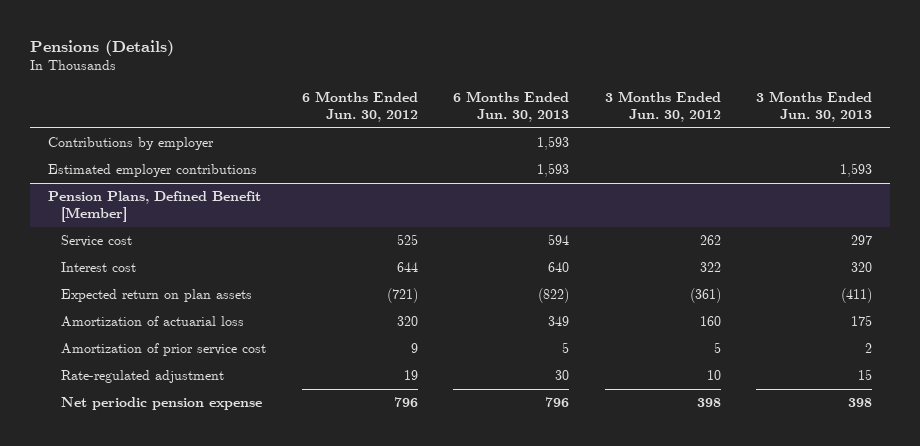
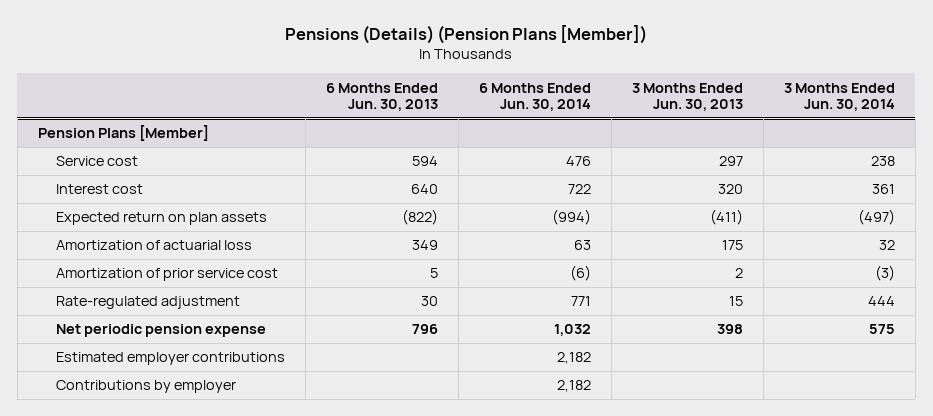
- Pensions (Details)
+ Pensions (Details) (Pension Plans [Member])
- | 6 Months Ended Jun. 30, 2012 | 6 Months Ended Jun. 30, 2013 | 3 Months Ended Jun. 30, 2012 | 3 Months Ended Jun. 30, 2013
+ | 6 Months Ended Jun. 30, 2013 | 6 Months Ended Jun. 30, 2014 | 3 Months Ended Jun. 30, 2013 | 3 Months Ended Jun. 30, 2014
- Contributions by employer | | 1,593 | |
- Estimated employer contributions | | 1,593 | | 1,593
- Pension Plans, Defined Benefit [Member]
+ Pension Plans [Member]
+ Estimated employer contributions | | 2,182 | |
+ Contributions by employer | | 2,182 | |

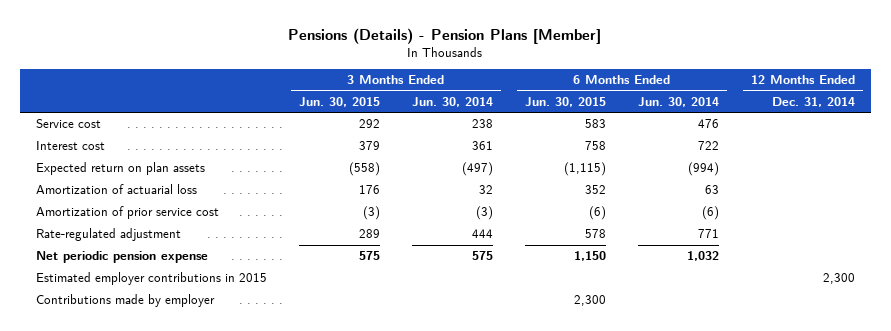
- Pensions (Details) (Pension Plans [Member])
+ Pensions (Details) - Pension Plans [Member]
- | 6 Months Ended Jun. 30, 2013 | 6 Months Ended Jun. 30, 2014 | 3 Months Ended Jun. 30, 2013 | 3 Months Ended Jun. 30, 2014
+ | 3 Months Ended Jun. 30, 2015 | 3 Months Ended Jun. 30, 2014 | 6 Months Ended Jun. 30, 2015 | 6 Months Ended Jun. 30, 2014 | 12 Months Ended Dec. 31, 2014
- Pension Plans [Member]
- Estimated employer contributions | | 2,182 | |
- Contributions by employer | | 2,182 | |
+ Estimated employer contributions in 2015 | | | | | 2,300
+ Contributions made by employer | | | 2,300 | |

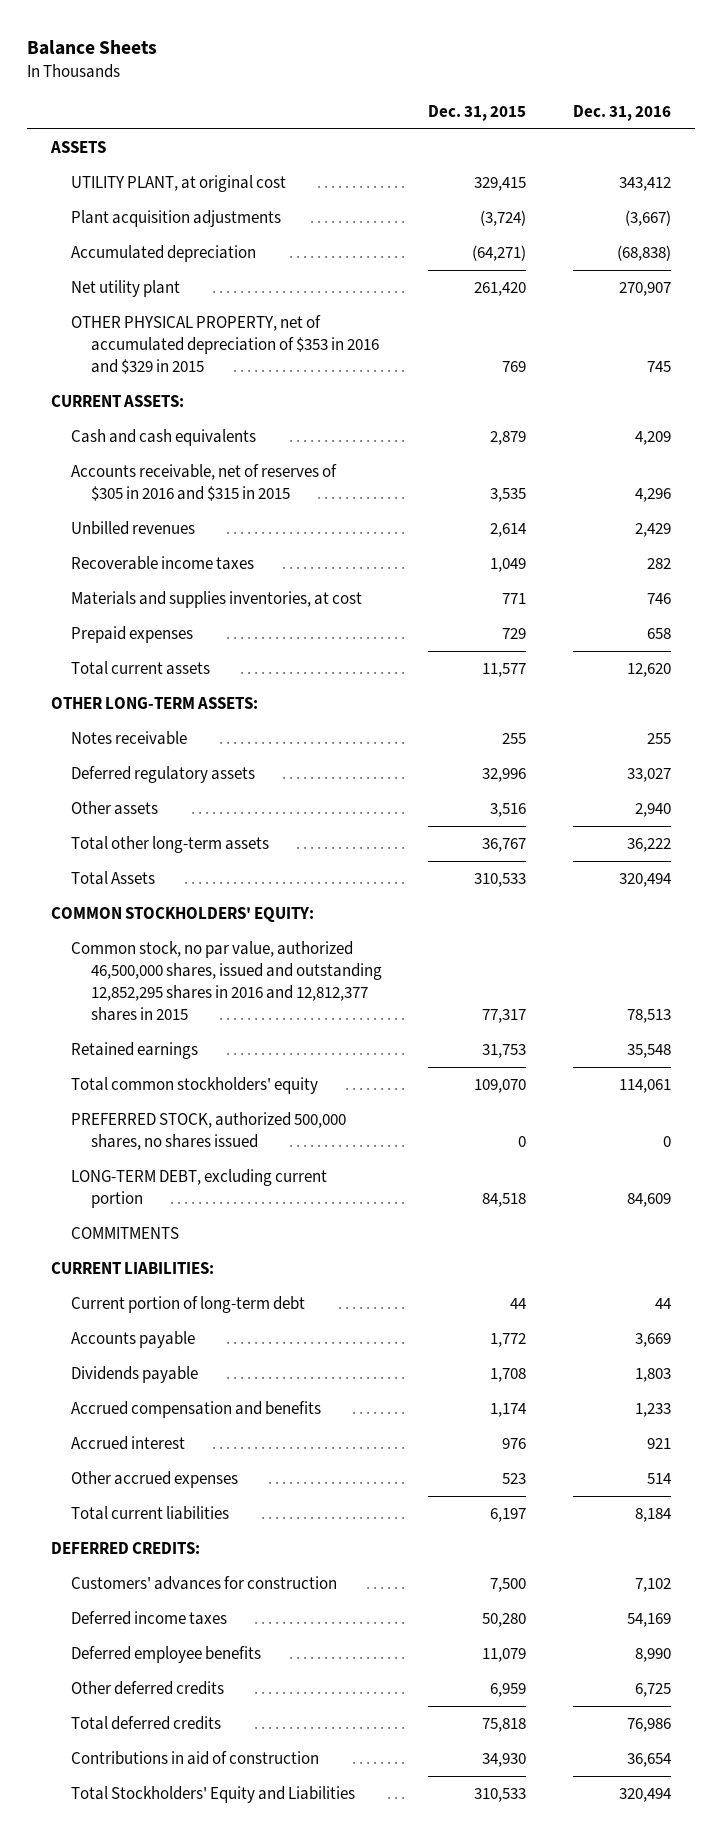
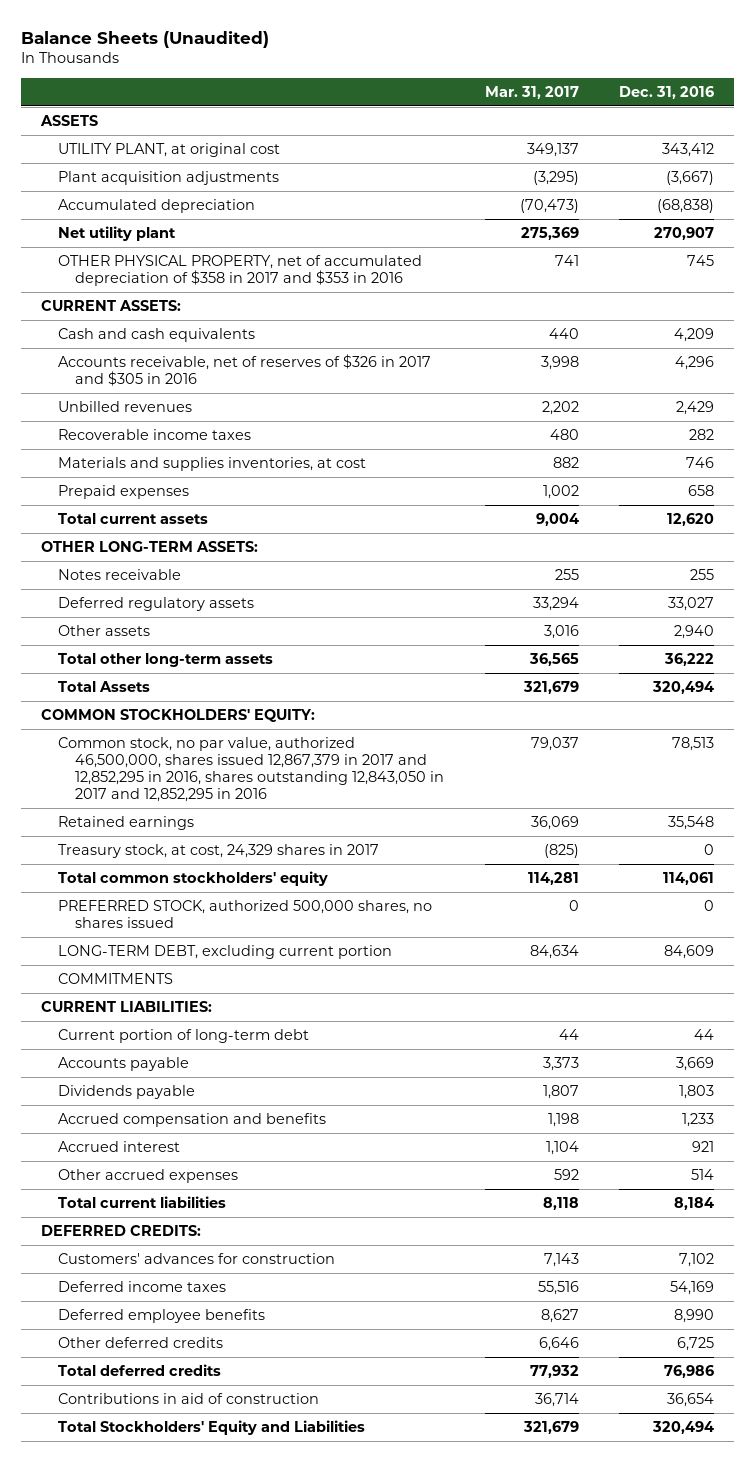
- Balance Sheets
+ Balance Sheets (Unaudited)
- | Dec. 31, 2015 | Dec. 31, 2016
+ | Mar. 31, 2017 | Dec. 31, 2016
- OTHER PHYSICAL PROPERTY, net of accumulated depreciation of $353 in 2016 and $329 in 2015 | 769 | 745
+ OTHER PHYSICAL PROPERTY, net of accumulated depreciation of $358 in 2017 and $353 in 2016 | 741 | 745
- Accounts receivable, net of reserves of $305 in 2016 and $315 in 2015 | 3,535 | 4,296
+ Accounts receivable, net of reserves of $326 in 2017 and $305 in 2016 | 3,998 | 4,296
- Common stock, no par value, authorized 46,500,000 shares, issued and outstanding 12,852,295 shares in 2016 and 12,812,377 shares in 2015 | 77,317 | 78,513
+ Common stock, no par value, authorized 46,500,000, shares issued 12,867,379 in 2017 and 12,852,295 in 2016, shares outstanding 12,843,050 in 2017 and 12,852,295 in 2016 | 79,037 | 78,513
+ Treasury stock, at cost, 24,329 shares in 2017 | (825) | 0

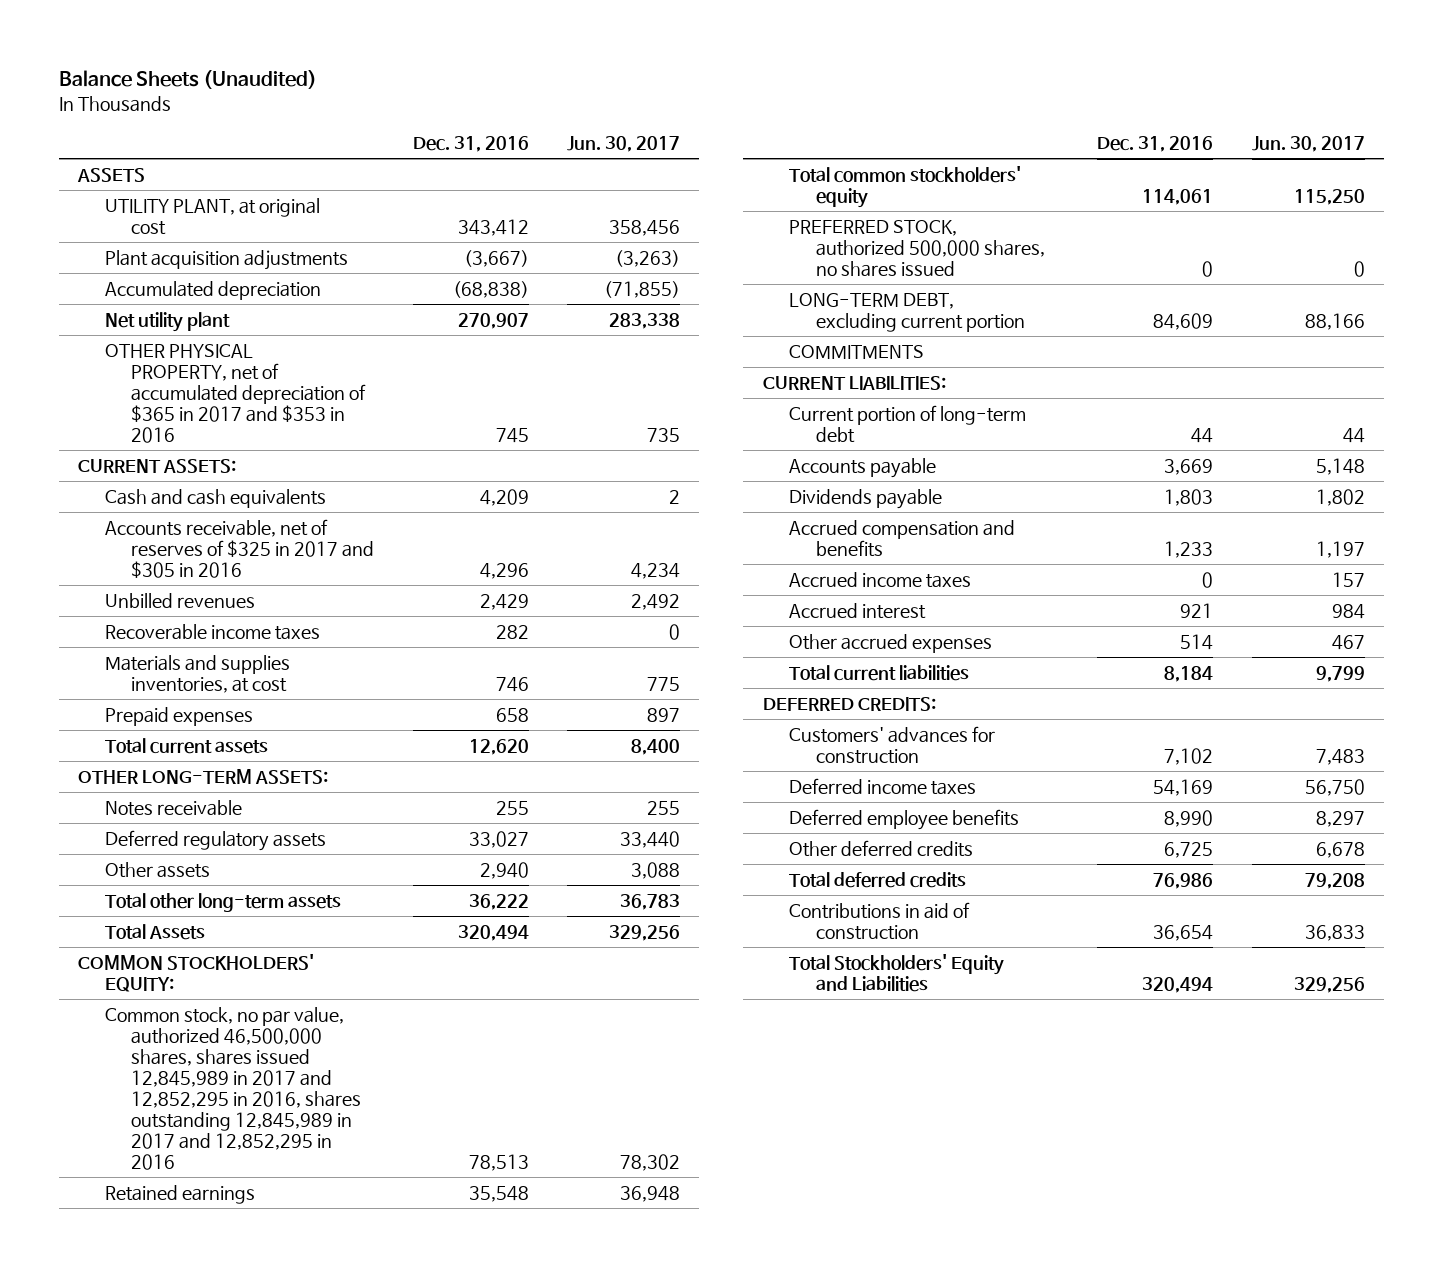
- | Mar. 31, 2017 | Dec. 31, 2016
+ | Dec. 31, 2016 | Jun. 30, 2017
- OTHER PHYSICAL PROPERTY, net of accumulated depreciation of $358 in 2017 and $353 in 2016 | 741 | 745
+ OTHER PHYSICAL PROPERTY, net of accumulated depreciation of $365 in 2017 and $353 in 2016 | 745 | 735
- Accounts receivable, net of reserves of $326 in 2017 and $305 in 2016 | 3,998 | 4,296
+ Accounts receivable, net of reserves of $325 in 2017 and $305 in 2016 | 4,296 | 4,234
- Common stock, no par value, authorized 46,500,000, shares issued 12,867,379 in 2017 and 12,852,295 in 2016, shares outstanding 12,843,050 in 2017 and 12,852,295 in 2016 | 79,037 | 78,513
+ Common stock, no par value, authorized 46,500,000 shares, shares issued 12,845,989 in 2017 and 12,852,295 in 2016, shares outstanding 12,845,989 in 2017 and 12,852,295 in 2016 | 78,513 | 78,302
- Treasury stock, at cost, 24,329 shares in 2017 | (825) | 0
+ Accrued income taxes | 0 | 157

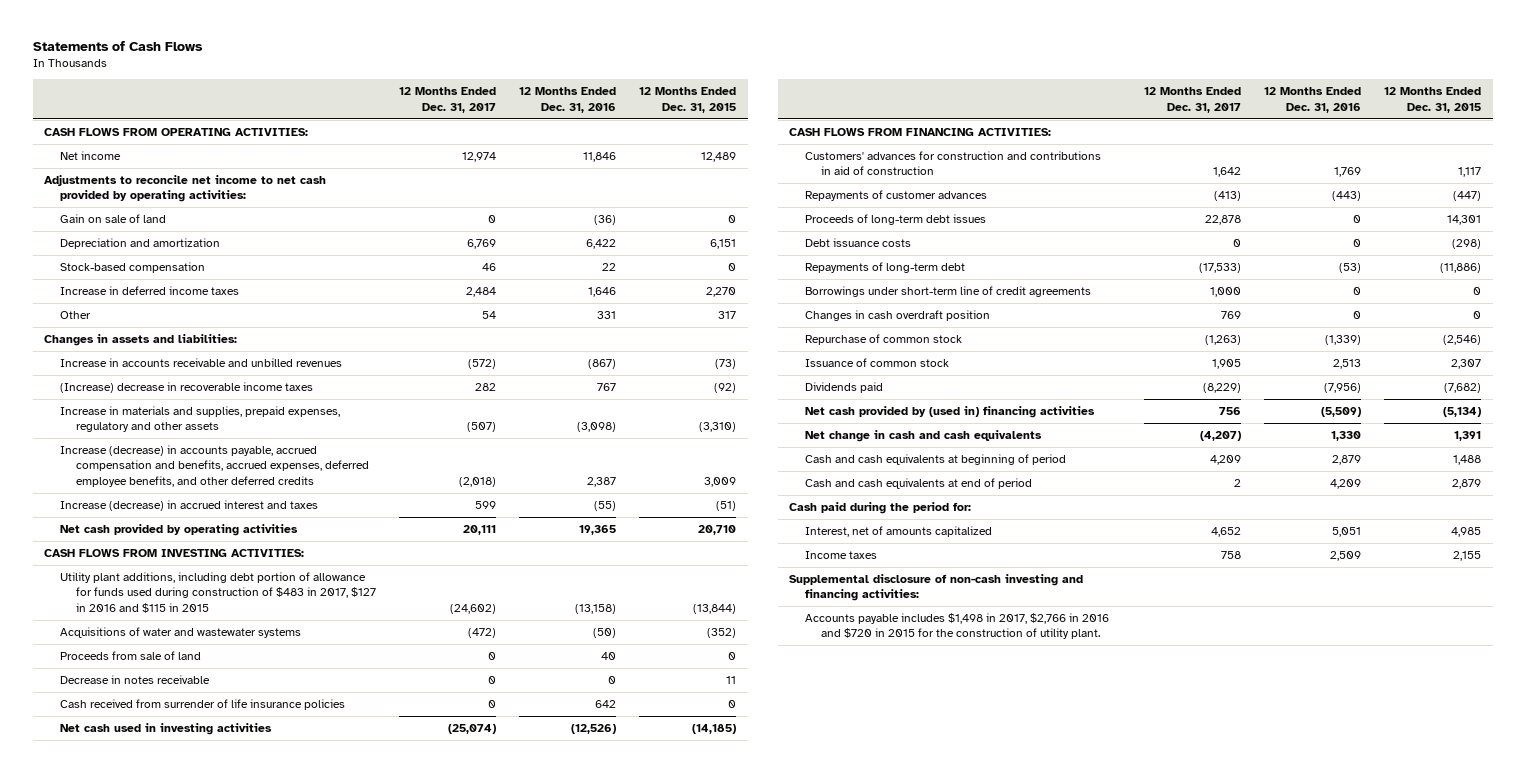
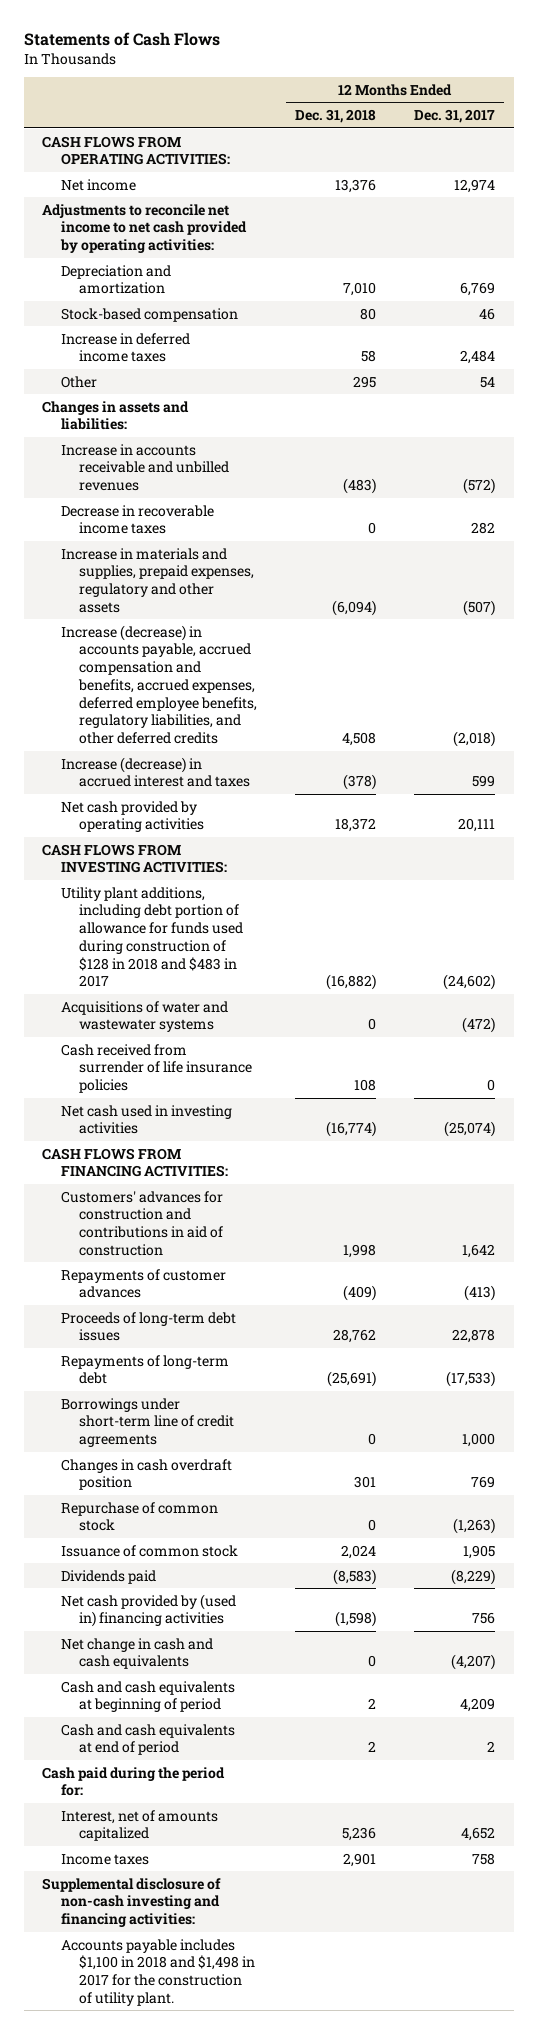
- | 12 Months Ended Dec. 31, 2017 | 12 Months Ended Dec. 31, 2016 | 12 Months Ended Dec. 31, 2015
+ | 12 Months Ended Dec. 31, 2018 | 12 Months Ended Dec. 31, 2017
- Gain on sale of land | 0 | (36) | 0
- (Increase) decrease in recoverable income taxes | 282 | 767 | (92)
+ Decrease in recoverable income taxes | 0 | 282
- Increase (decrease) in accounts payable, accrued compensation and benefits, accrued expenses, deferred employee benefits, and other deferred credits | (2,018) | 2,387 | 3,009
+ Increase (decrease) in accounts payable, accrued compensation and benefits, accrued expenses, deferred employee benefits, regulatory liabilities, and other deferred credits | 4,508 | (2,018)
- Utility plant additions, including debt portion of allowance for funds used during construction of $483 in 2017, $127 in 2016 and $115 in 2015 | (24,602) | (13,158) | (13,844)
+ Utility plant additions, including debt portion of allowance for funds used during construction of $128 in 2018 and $483 in 2017 | (16,882) | (24,602)
- Proceeds from sale of land | 0 | 40 | 0
- Decrease in notes receivable | 0 | 0 | 11
- Debt issuance costs | 0 | 0 | (298)
- Accounts payable includes $1,498 in 2017, $2,766 in 2016 and $720 in 2015 for the construction of utility plant.
+ Accounts payable includes $1,100 in 2018 and $1,498 in 2017 for the construction of utility plant.

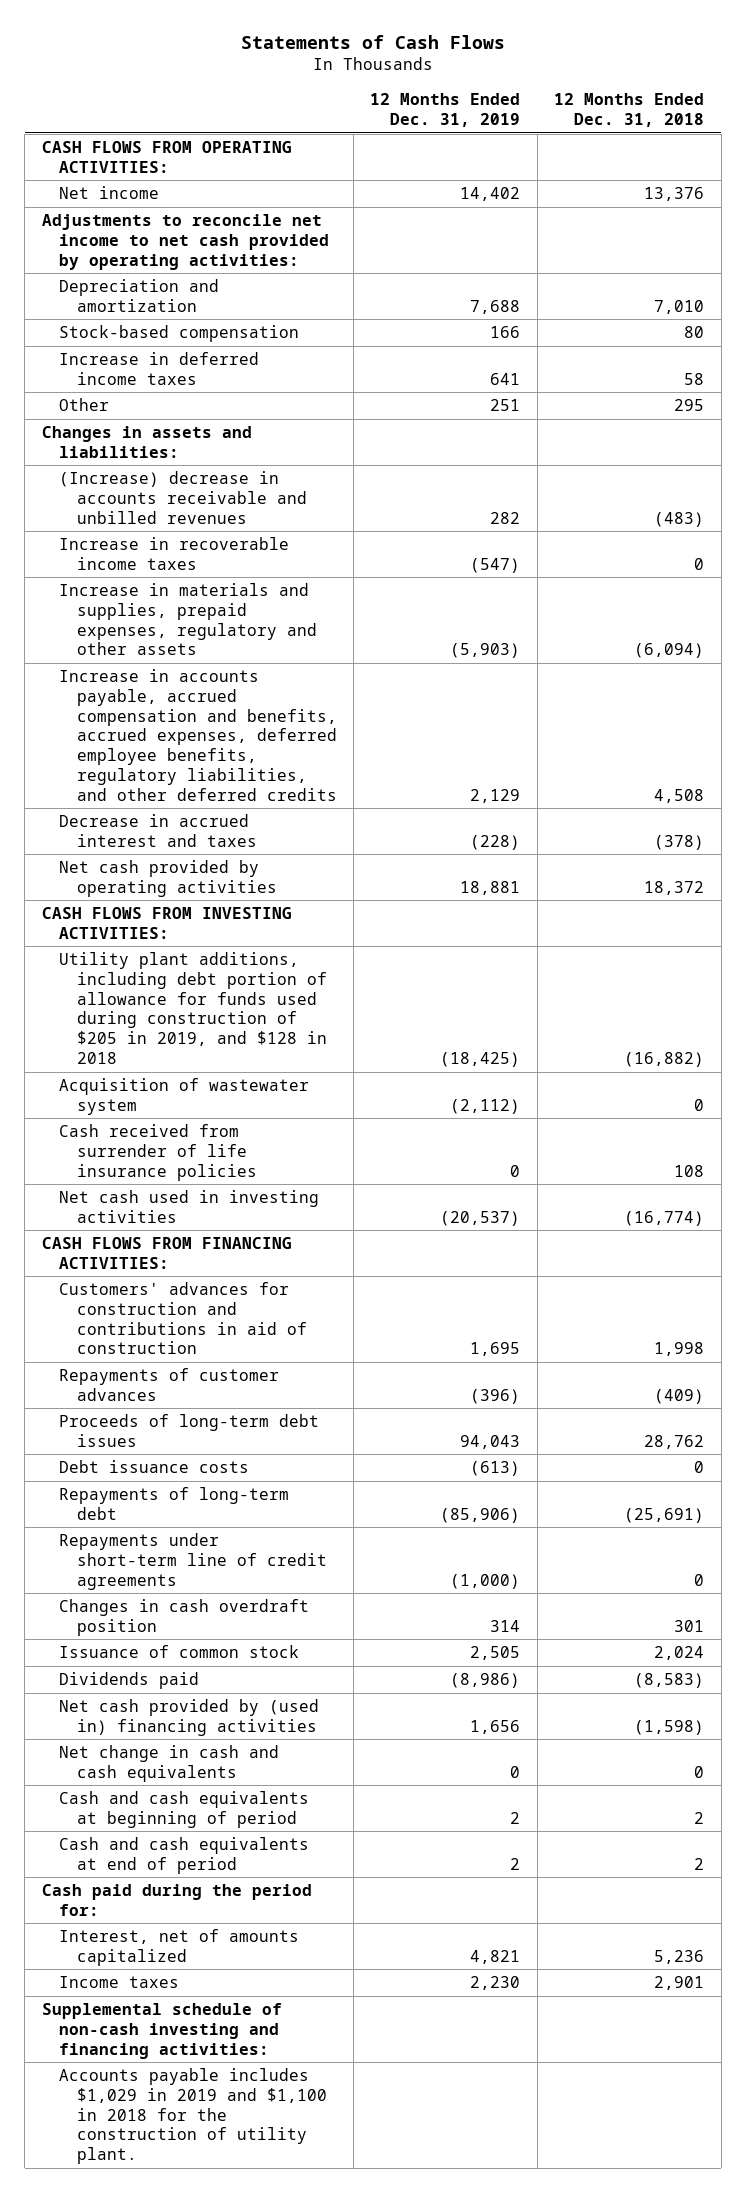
- | 12 Months Ended Dec. 31, 2018 | 12 Months Ended Dec. 31, 2017
+ | 12 Months Ended Dec. 31, 2019 | 12 Months Ended Dec. 31, 2018
- Increase in accounts receivable and unbilled revenues | (483) | (572)
- Decrease in recoverable income taxes | 0 | 282
+ (Increase) decrease in accounts receivable and unbilled revenues | 282 | (483)
+ Increase in recoverable income taxes | (547) | 0
- Increase (decrease) in accounts payable, accrued compensation and benefits, accrued expenses, deferred employee benefits, regulatory liabilities, and other deferred credits | 4,508 | (2,018)
- Increase (decrease) in accrued interest and taxes | (378) | 599
+ Increase in accounts payable, accrued compensation and benefits, accrued expenses, deferred employee benefits, regulatory liabilities, and other deferred credits | 2,129 | 4,508
+ Decrease in accrued interest and taxes | (228) | (378)
- Utility plant additions, including debt portion of allowance for funds used during construction of $128 in 2018 and $483 in 2017 | (16,882) | (24,602)
- Acquisitions of water and wastewater systems | 0 | (472)
+ Utility plant additions, including debt portion of allowance for funds used during construction of $205 in 2019, and $128 in 2018 | (18,425) | (16,882)
+ Acquisition of wastewater system | (2,112) | 0
+ Debt issuance costs | (613) | 0
- Borrowings under short-term line of credit agreements | 0 | 1,000
+ Repayments under short-term line of credit agreements | (1,000) | 0
- Repurchase of common stock | 0 | (1,263)
- Supplemental disclosure of non-cash investing and financing activities:
- Accounts payable includes $1,100 in 2018 and $1,498 in 2017 for the construction of utility plant.
+ Supplemental schedule of non-cash investing and financing activities:
+ Accounts payable includes $1,029 in 2019 and $1,100 in 2018 for the construction of utility plant.

